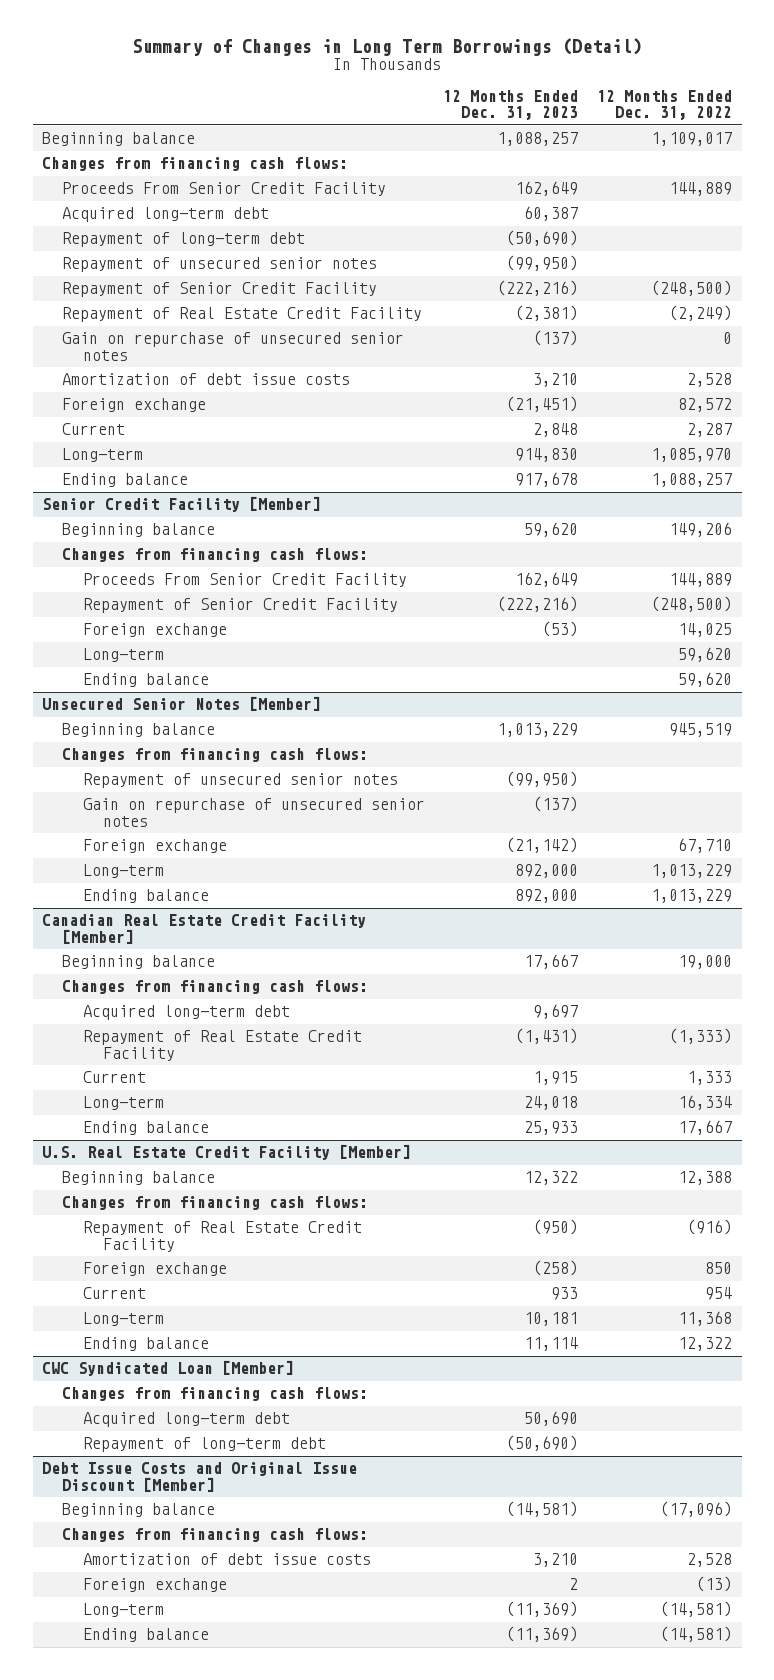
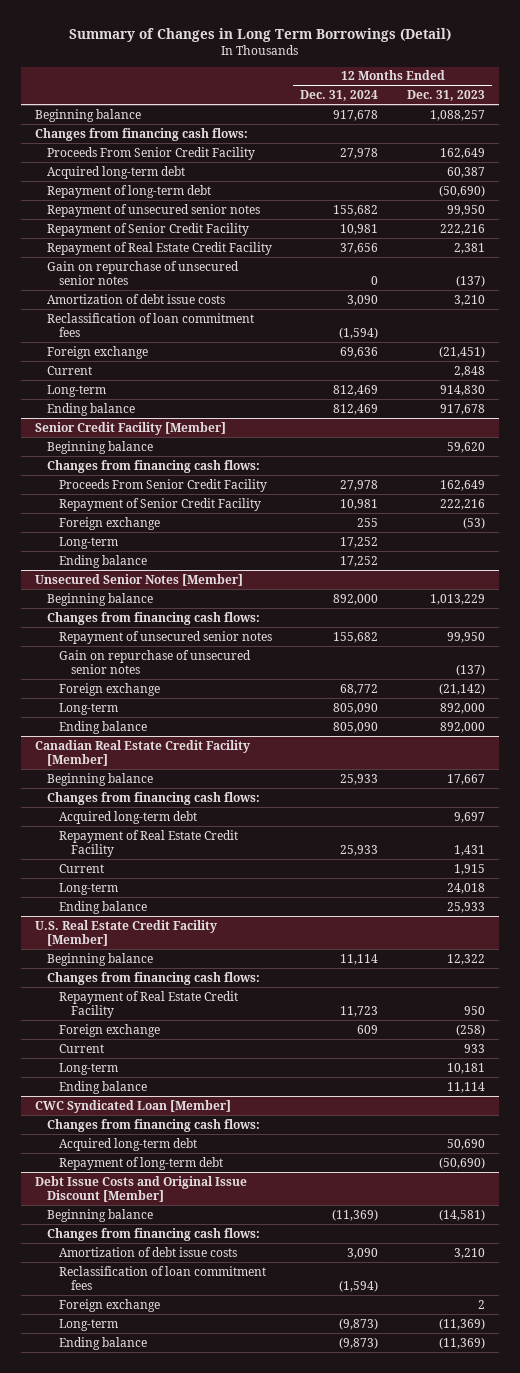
- | 12 Months Ended Dec. 31, 2023 | 12 Months Ended Dec. 31, 2022
+ | 12 Months Ended Dec. 31, 2024 | 12 Months Ended Dec. 31, 2023
- Repayment of unsecured senior notes | (99,950) |
- Repayment of Senior Credit Facility | (222,216) | (248,500)
- Repayment of Real Estate Credit Facility | (2,381) | (2,249)
+ Repayment of unsecured senior notes | 155,682 | 99,950
+ Repayment of Senior Credit Facility | 10,981 | 222,216
+ Repayment of Real Estate Credit Facility | 37,656 | 2,381
+ Reclassification of loan commitment fees | (1,594) |
@ Senior Credit Facility [Member]
- Repayment of Senior Credit Facility | (222,216) | (248,500)
+ Repayment of Senior Credit Facility | 10,981 | 222,216
@ Unsecured Senior Notes [Member]
- Repayment of unsecured senior notes | (99,950) |
+ Repayment of unsecured senior notes | 155,682 | 99,950
@ Canadian Real Estate Credit Facility [Member]
- Repayment of Real Estate Credit Facility | (1,431) | (1,333)
+ Repayment of Real Estate Credit Facility | 25,933 | 1,431
@ U.S. Real Estate Credit Facility [Member]
- Repayment of Real Estate Credit Facility | (950) | (916)
+ Repayment of Real Estate Credit Facility | 11,723 | 950
@ Debt Issue Costs and Original Issue Discount [Member]
+ Reclassification of loan commitment fees | (1,594) |

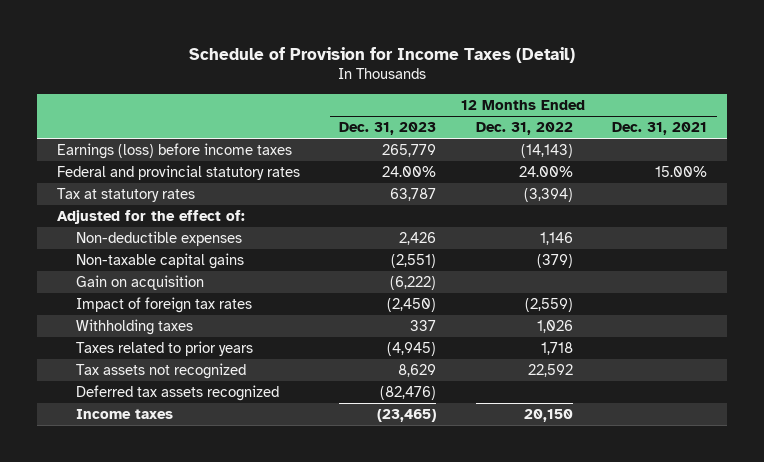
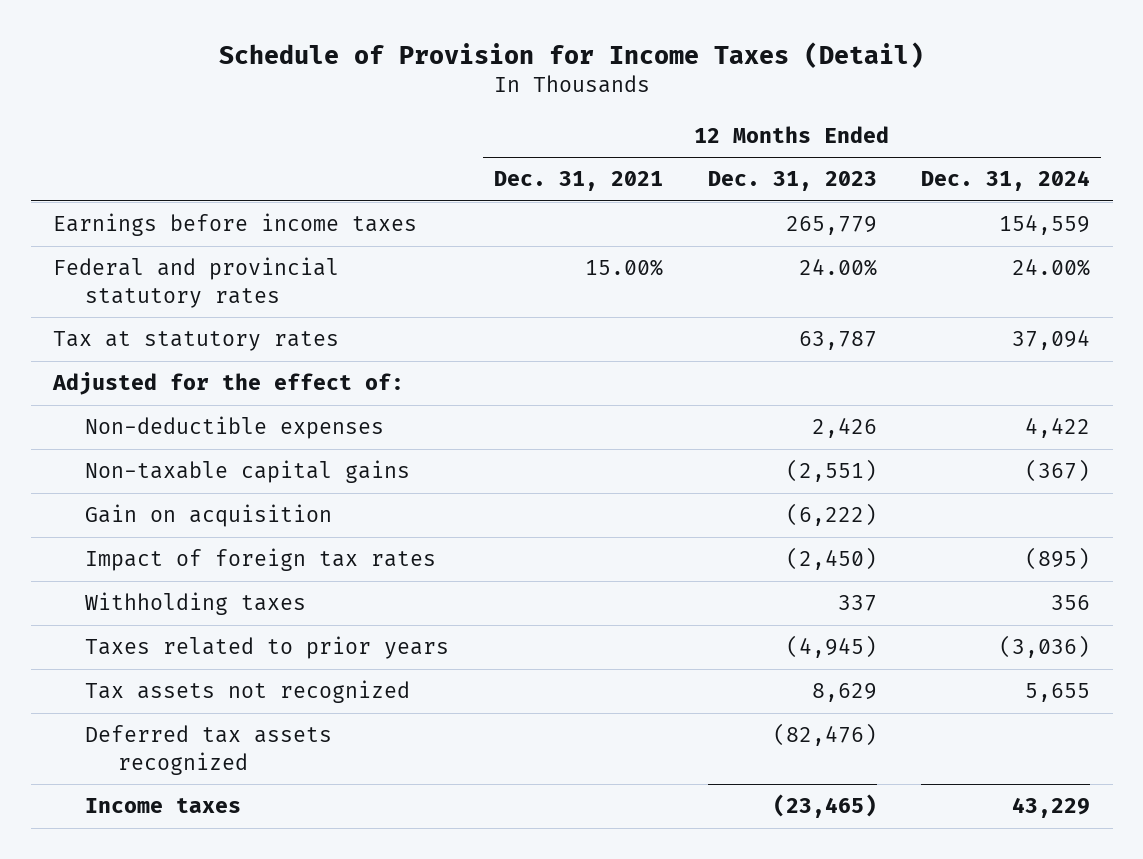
- | 12 Months Ended Dec. 31, 2023 | 12 Months Ended Dec. 31, 2022 | 12 Months Ended Dec. 31, 2021
+ | 12 Months Ended Dec. 31, 2021 | 12 Months Ended Dec. 31, 2023 | 12 Months Ended Dec. 31, 2024
- Earnings (loss) before income taxes | 265,779 | (14,143) |
+ Earnings before income taxes | | 265,779 | 154,559

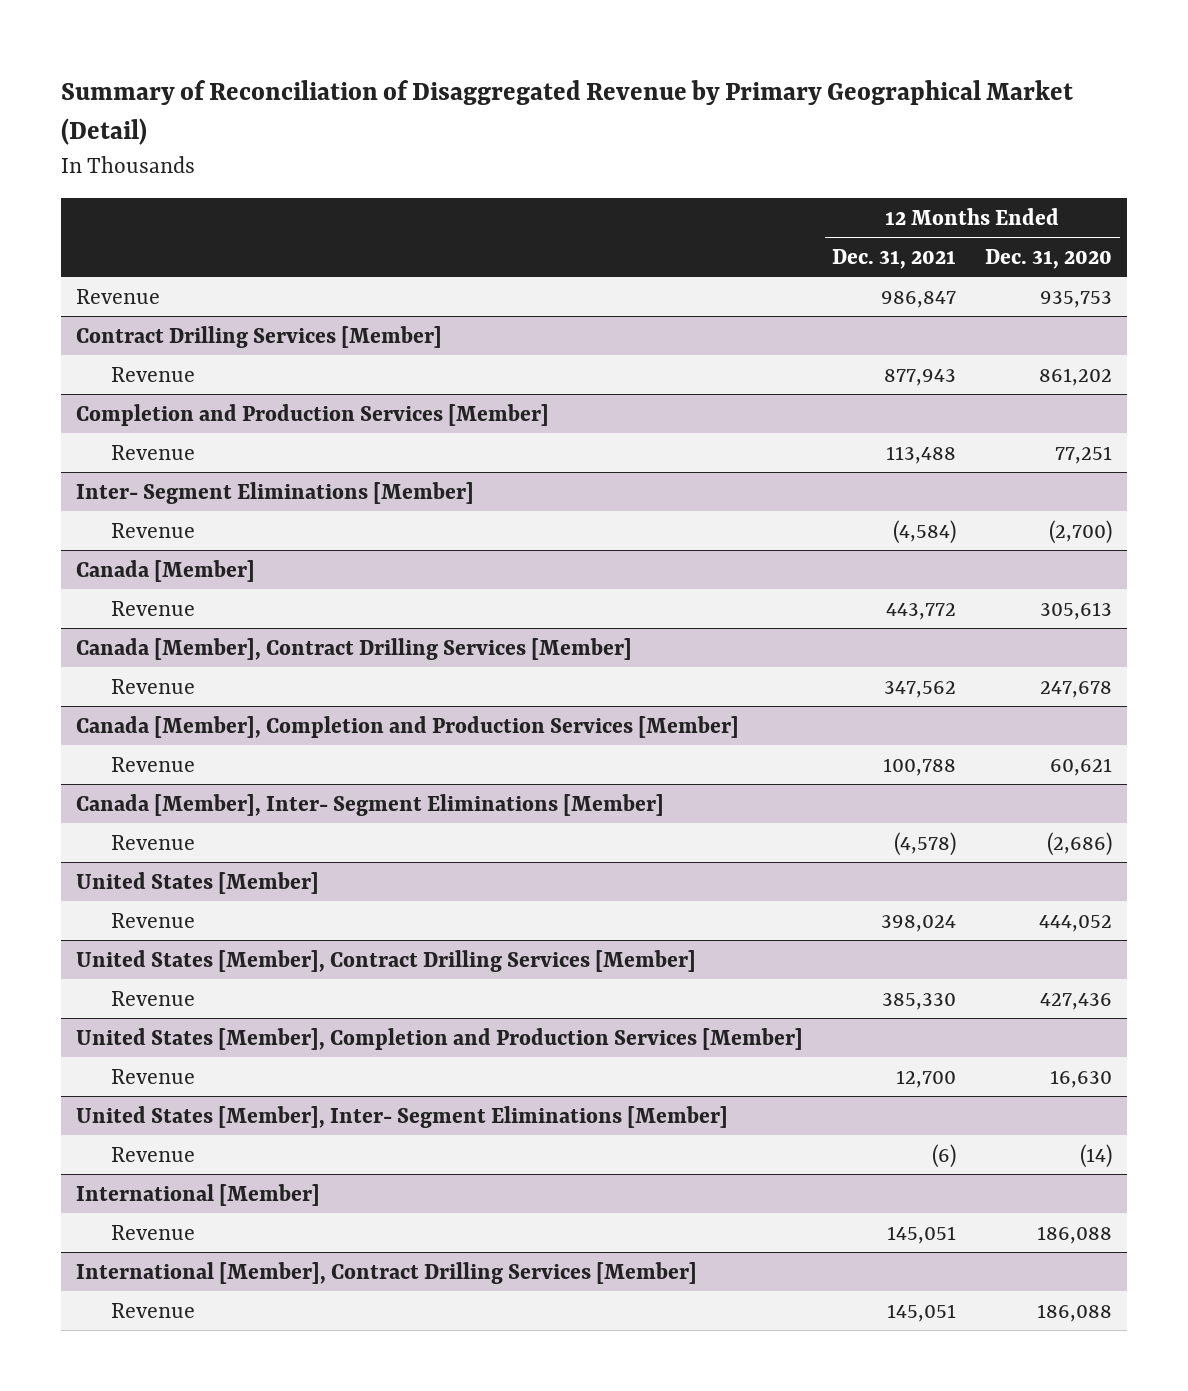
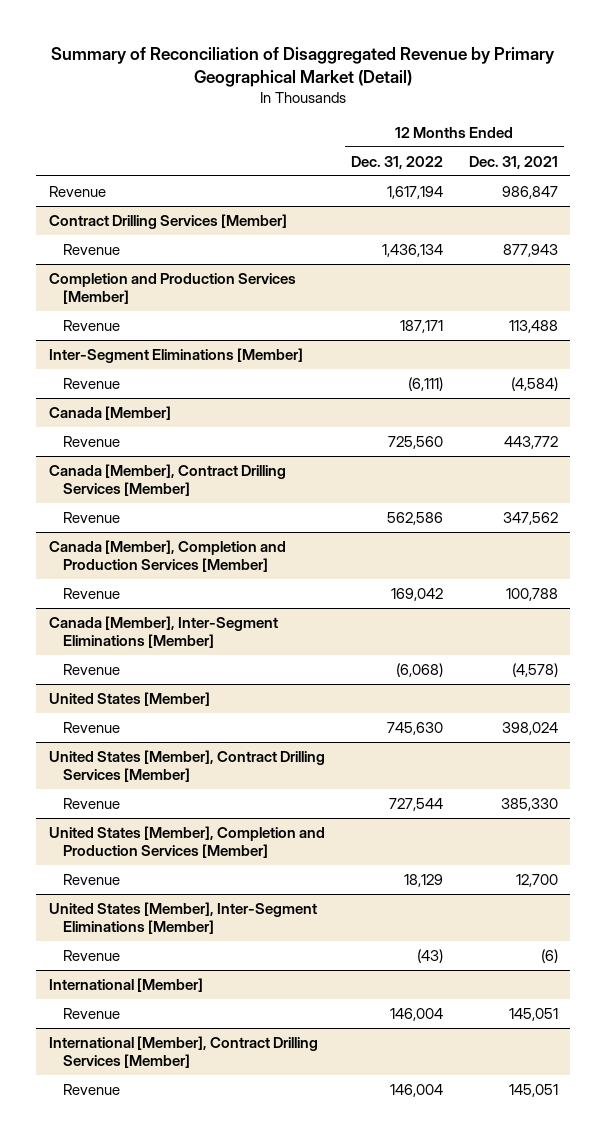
- | 12 Months Ended Dec. 31, 2021 | 12 Months Ended Dec. 31, 2020
+ | 12 Months Ended Dec. 31, 2022 | 12 Months Ended Dec. 31, 2021
- Inter- Segment Eliminations [Member]
+ Inter-Segment Eliminations [Member]
- Canada [Member], Inter- Segment Eliminations [Member]
+ Canada [Member], Inter-Segment Eliminations [Member]
- United States [Member], Inter- Segment Eliminations [Member]
+ United States [Member], Inter-Segment Eliminations [Member]

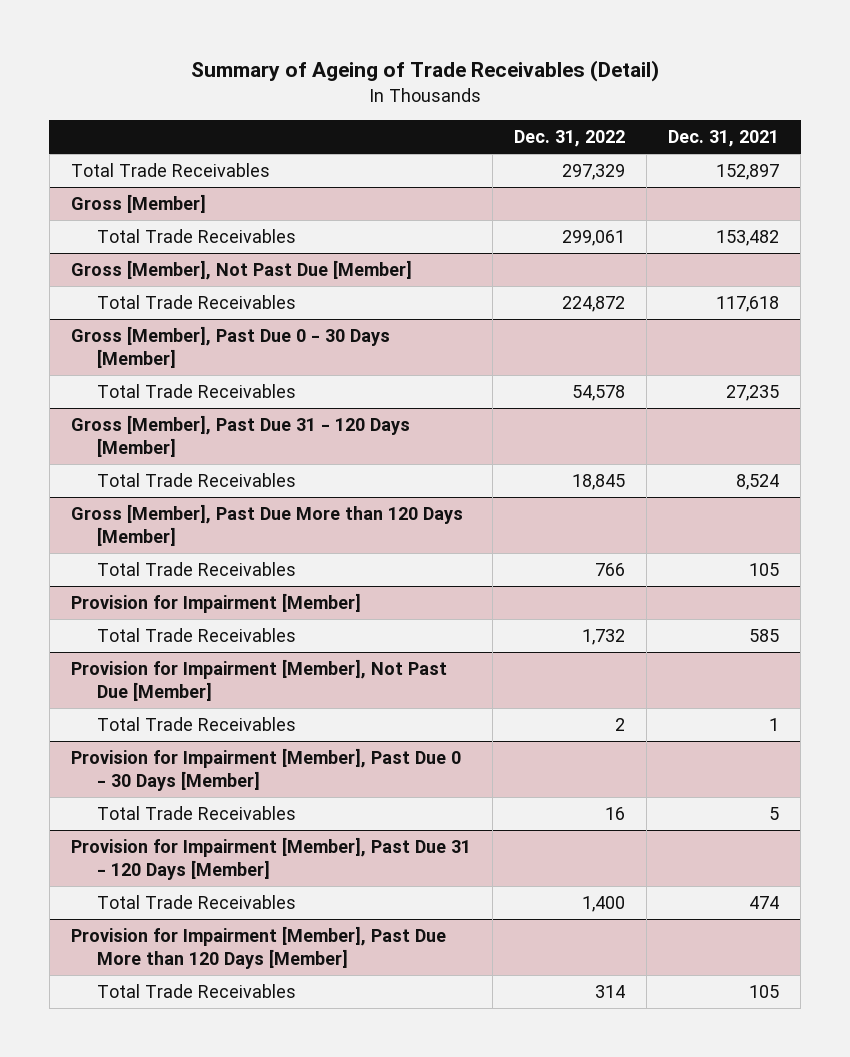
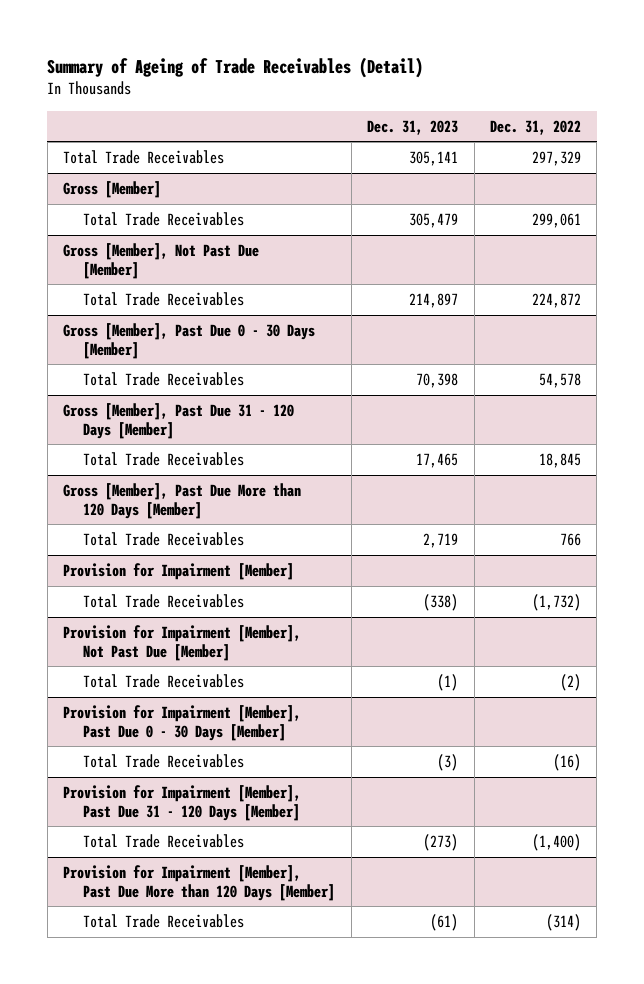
- | Dec. 31, 2022 | Dec. 31, 2021
+ | Dec. 31, 2023 | Dec. 31, 2022
@ Provision for Impairment [Member]
- Total Trade Receivables | 1,732 | 585
+ Total Trade Receivables | (338) | (1,732)
@ Provision for Impairment [Member], Not Past Due [Member]
- Total Trade Receivables | 2 | 1
+ Total Trade Receivables | (1) | (2)
@ Provision for Impairment [Member], Past Due 0 - 30 Days [Member]
- Total Trade Receivables | 16 | 5
+ Total Trade Receivables | (3) | (16)
@ Provision for Impairment [Member], Past Due 31 - 120 Days [Member]
- Total Trade Receivables | 1,400 | 474
+ Total Trade Receivables | (273) | (1,400)
@ Provision for Impairment [Member], Past Due More than 120 Days [Member]
- Total Trade Receivables | 314 | 105
+ Total Trade Receivables | (61) | (314)

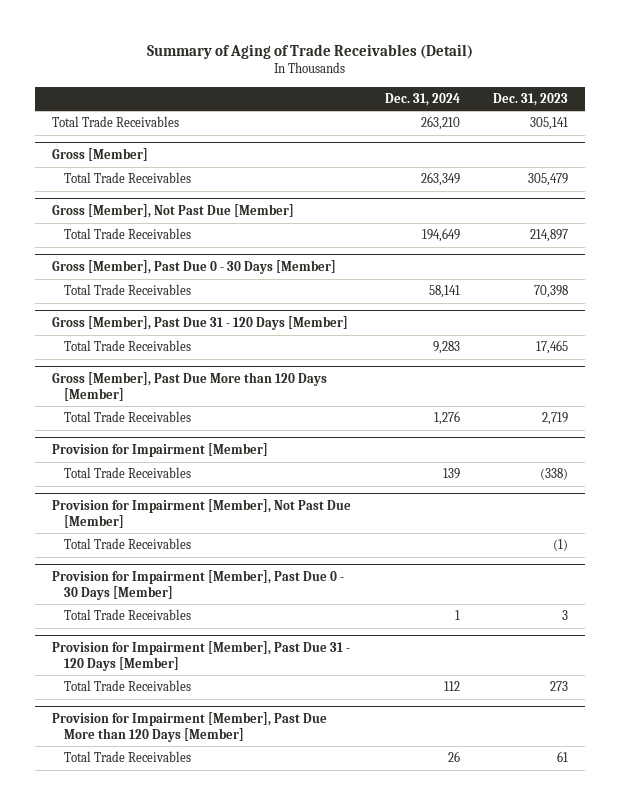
- Summary of Ageing of Trade Receivables (Detail)
+ Summary of Aging of Trade Receivables (Detail)
- | Dec. 31, 2023 | Dec. 31, 2022
+ | Dec. 31, 2024 | Dec. 31, 2023
@ Provision for Impairment [Member], Past Due 0 - 30 Days [Member]
- Total Trade Receivables | (3) | (16)
+ Total Trade Receivables | 1 | 3
@ Provision for Impairment [Member], Past Due 31 - 120 Days [Member]
- Total Trade Receivables | (273) | (1,400)
+ Total Trade Receivables | 112 | 273
@ Provision for Impairment [Member], Past Due More than 120 Days [Member]
- Total Trade Receivables | (61) | (314)
+ Total Trade Receivables | 26 | 61

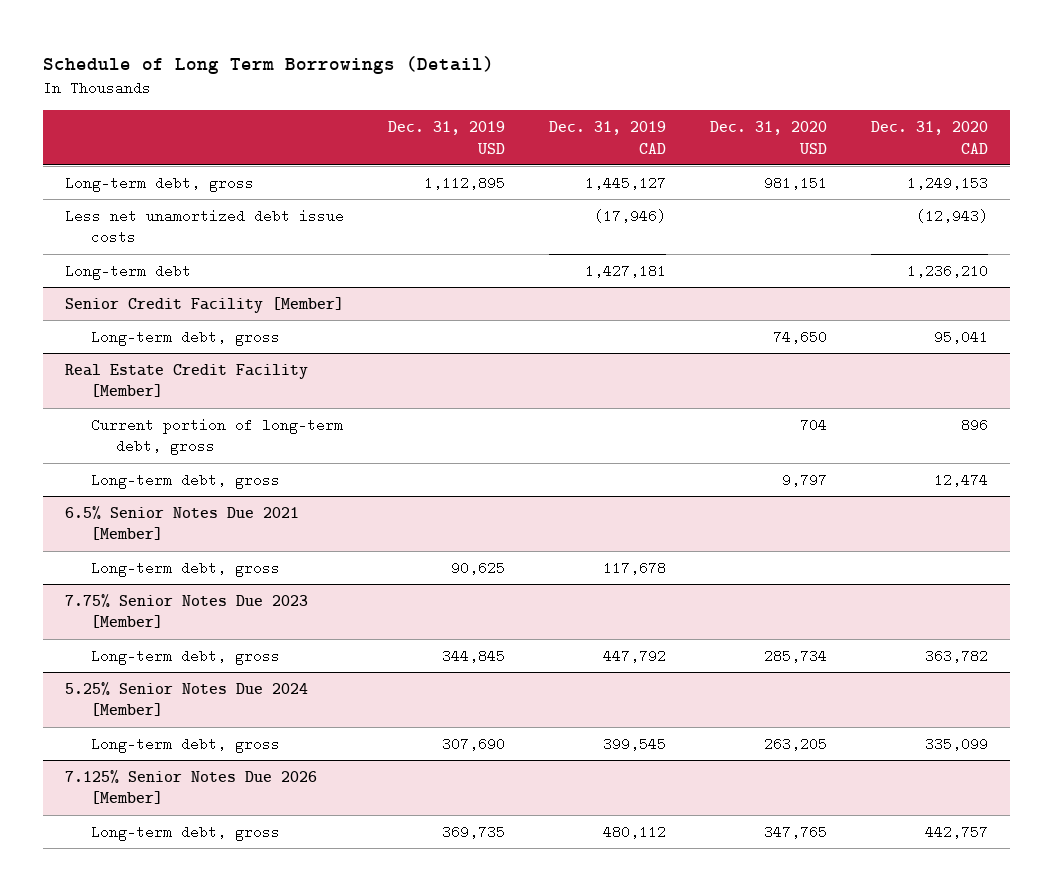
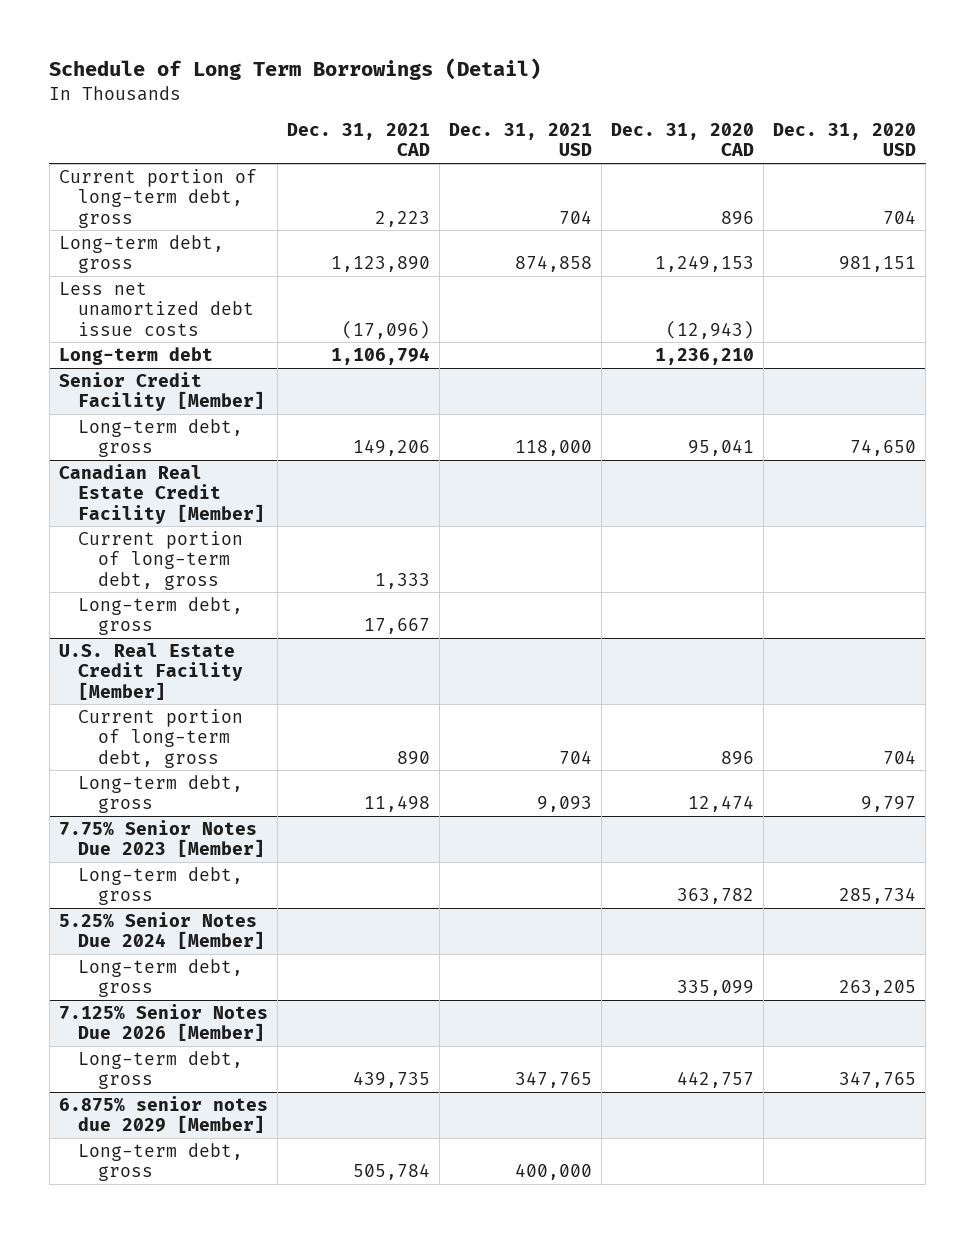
- | Dec. 31, 2019 USD | Dec. 31, 2019 CAD | Dec. 31, 2020 USD | Dec. 31, 2020 CAD
+ | Dec. 31, 2021 CAD | Dec. 31, 2021 USD | Dec. 31, 2020 CAD | Dec. 31, 2020 USD
+ Current portion of long-term debt, gross | 2,223 | 704 | 896 | 704
- Real Estate Credit Facility [Member]
+ Canadian Real Estate Credit Facility [Member]
+ Current portion of long-term debt, gross | 1,333 | | |
+ Long-term debt, gross | 17,667 | | |
+ U.S. Real Estate Credit Facility [Member]
- 6.5% Senior Notes Due 2021 [Member]
- Long-term debt, gross | 90,625 | 117,678 | |
+ 6.875% senior notes due 2029 [Member]
+ Long-term debt, gross | 505,784 | 400,000 | |

